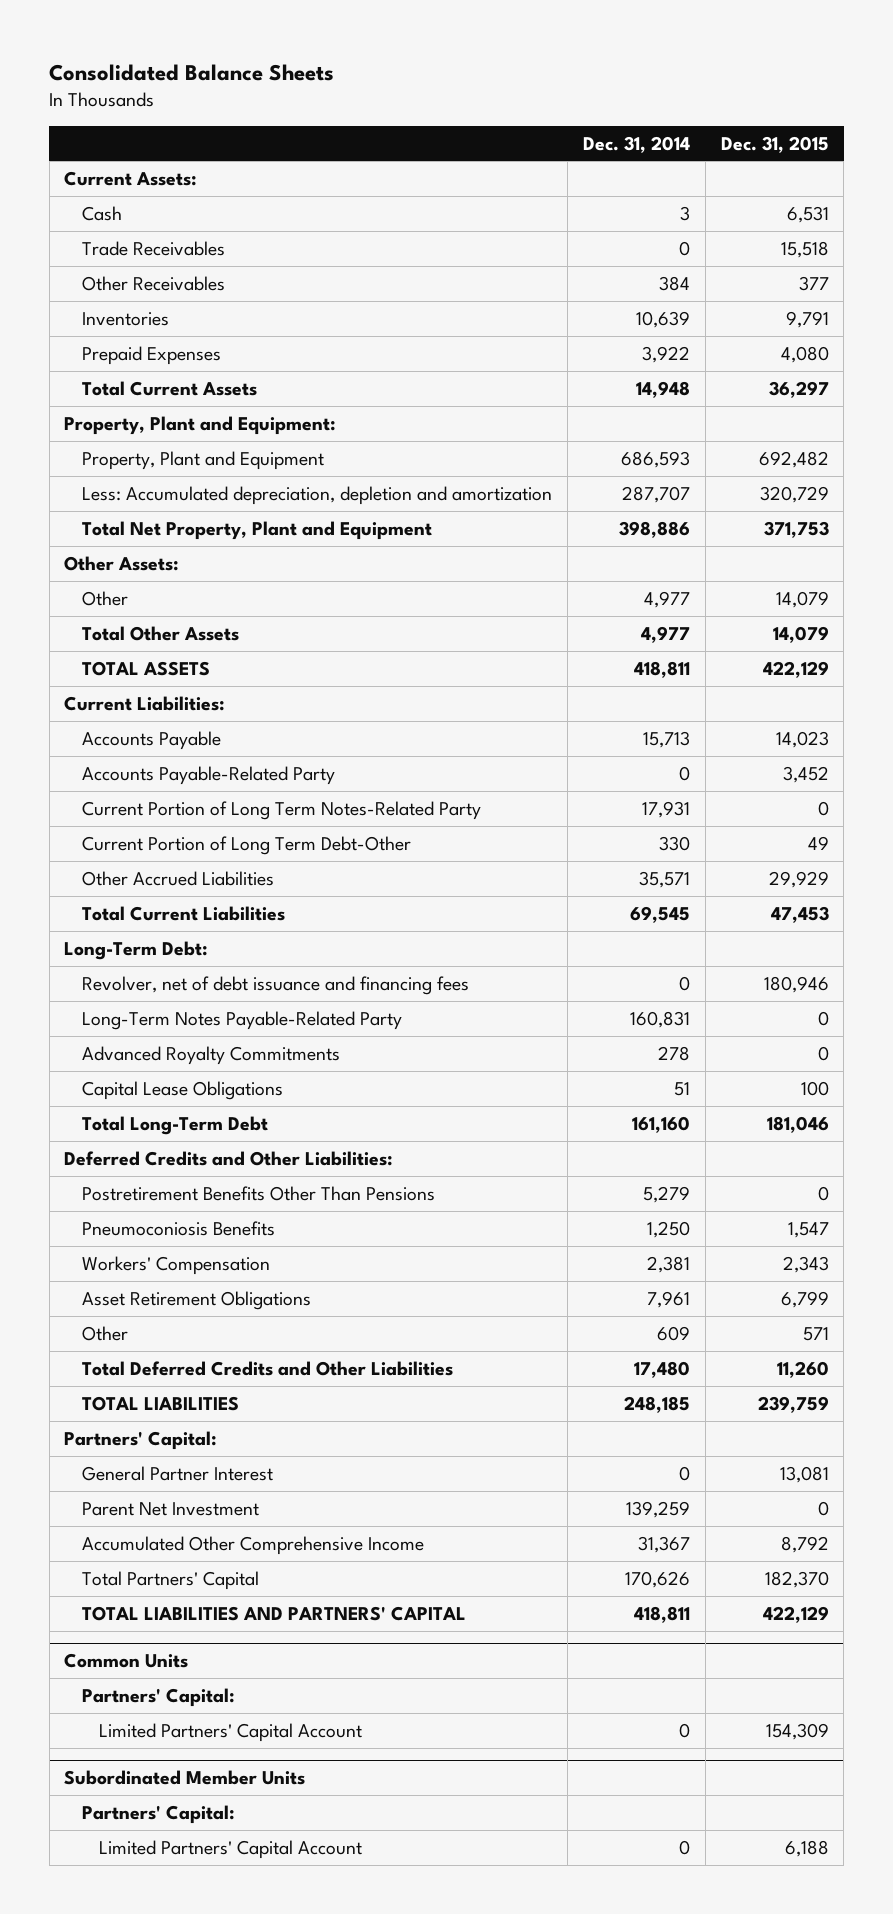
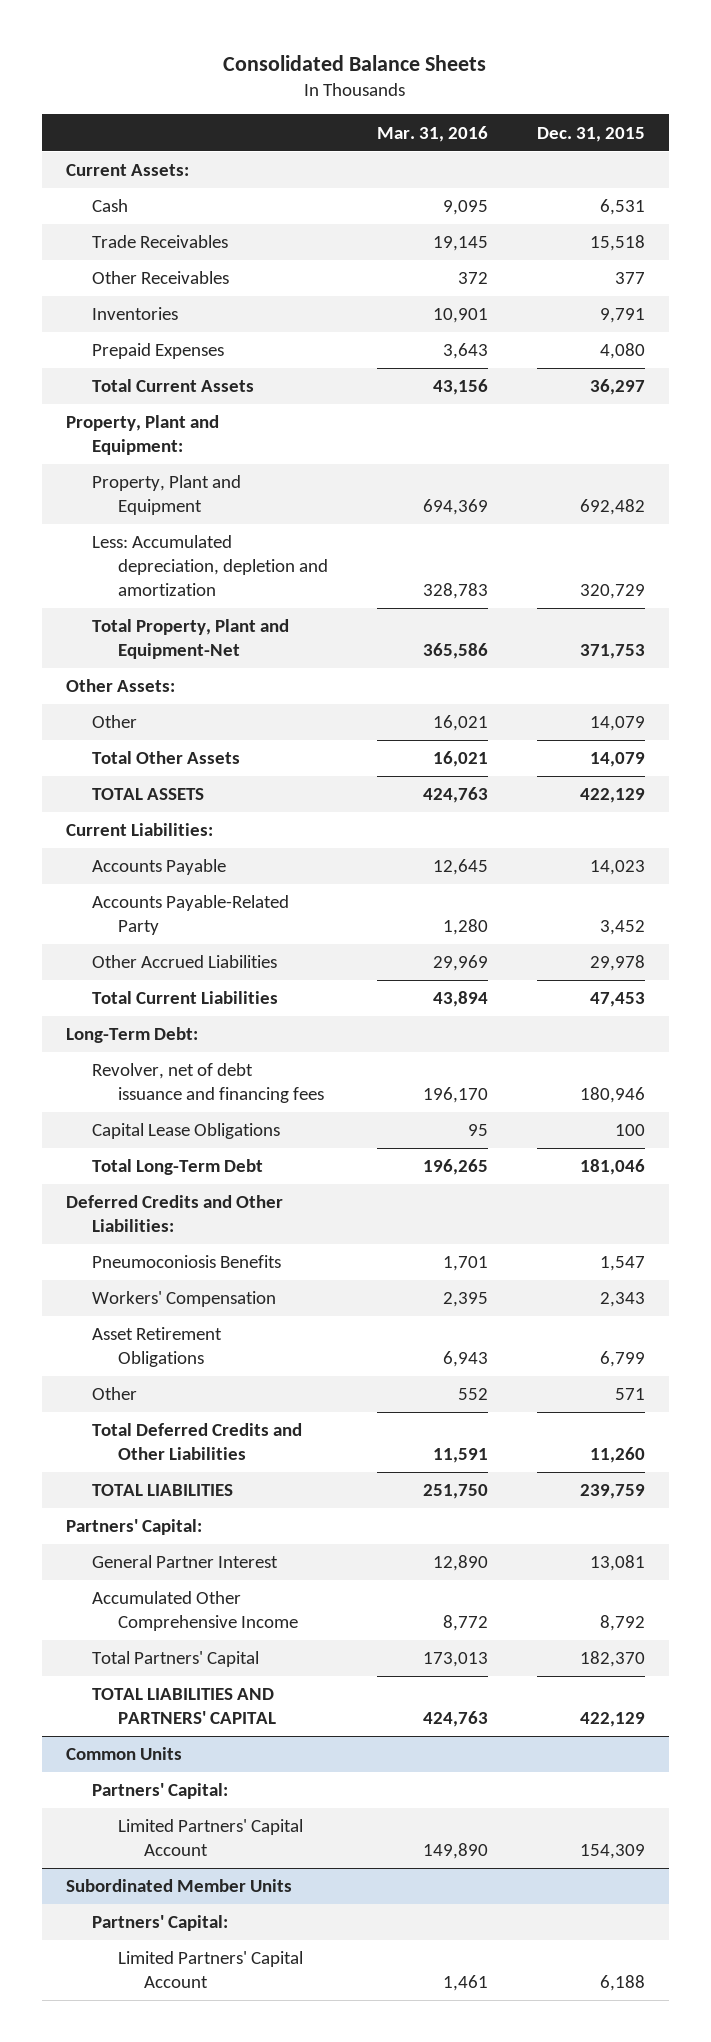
- | Dec. 31, 2014 | Dec. 31, 2015
+ | Mar. 31, 2016 | Dec. 31, 2015
- Total Net Property, Plant and Equipment | 398,886 | 371,753
+ Total Property, Plant and Equipment-Net | 365,586 | 371,753
- Current Portion of Long Term Notes-Related Party | 17,931 | 0
- Current Portion of Long Term Debt-Other | 330 | 49
- Other Accrued Liabilities | 35,571 | 29,929
+ Other Accrued Liabilities | 29,969 | 29,978
- Long-Term Notes Payable-Related Party | 160,831 | 0
- Advanced Royalty Commitments | 278 | 0
- Postretirement Benefits Other Than Pensions | 5,279 | 0
- Parent Net Investment | 139,259 | 0

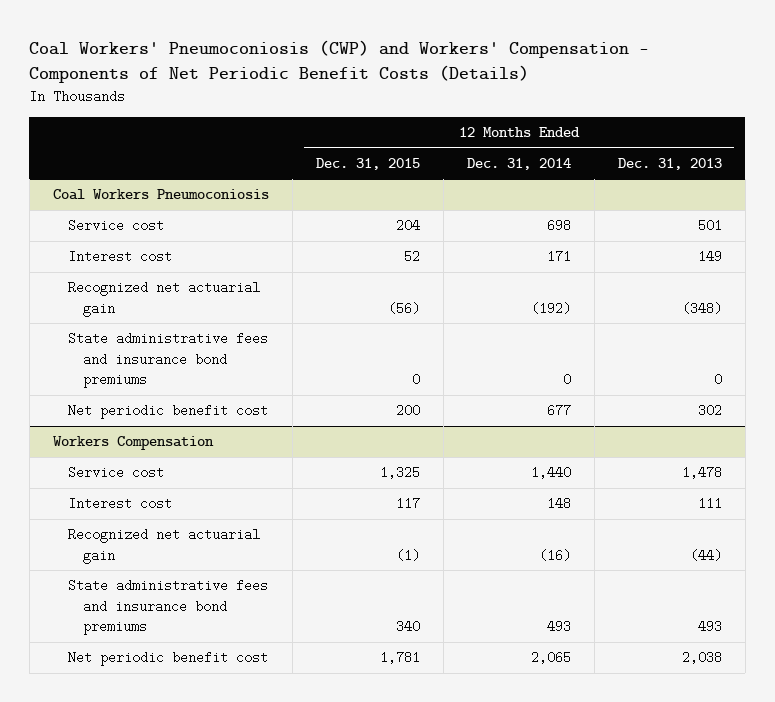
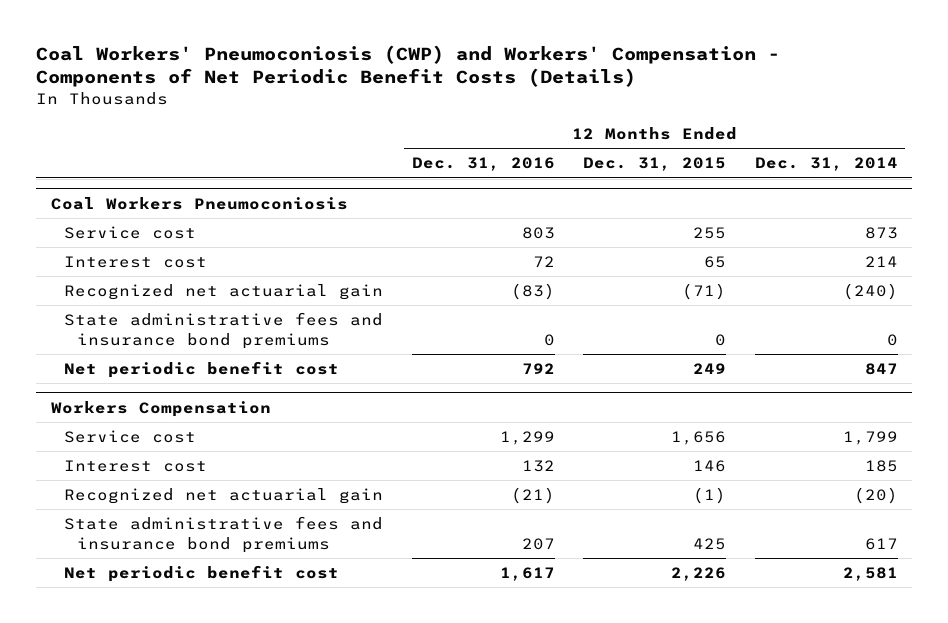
- | 12 Months Ended Dec. 31, 2015 | 12 Months Ended Dec. 31, 2014 | 12 Months Ended Dec. 31, 2013
+ | 12 Months Ended Dec. 31, 2016 | 12 Months Ended Dec. 31, 2015 | 12 Months Ended Dec. 31, 2014
@ Coal Workers Pneumoconiosis
- Service cost | 204 | 698 | 501
- Interest cost | 52 | 171 | 149
- Recognized net actuarial gain | (56) | (192) | (348)
+ Service cost | 803 | 255 | 873
+ Interest cost | 72 | 65 | 214
+ Recognized net actuarial gain | (83) | (71) | (240)
- Net periodic benefit cost | 200 | 677 | 302
+ Net periodic benefit cost | 792 | 249 | 847
@ Workers Compensation
- Service cost | 1,325 | 1,440 | 1,478
- Interest cost | 117 | 148 | 111
- Recognized net actuarial gain | (1) | (16) | (44)
- State administrative fees and insurance bond premiums | 340 | 493 | 493
- Net periodic benefit cost | 1,781 | 2,065 | 2,038
+ Service cost | 1,299 | 1,656 | 1,799
+ Interest cost | 132 | 146 | 185
+ Recognized net actuarial gain | (21) | (1) | (20)
+ State administrative fees and insurance bond premiums | 207 | 425 | 617
+ Net periodic benefit cost | 1,617 | 2,226 | 2,581

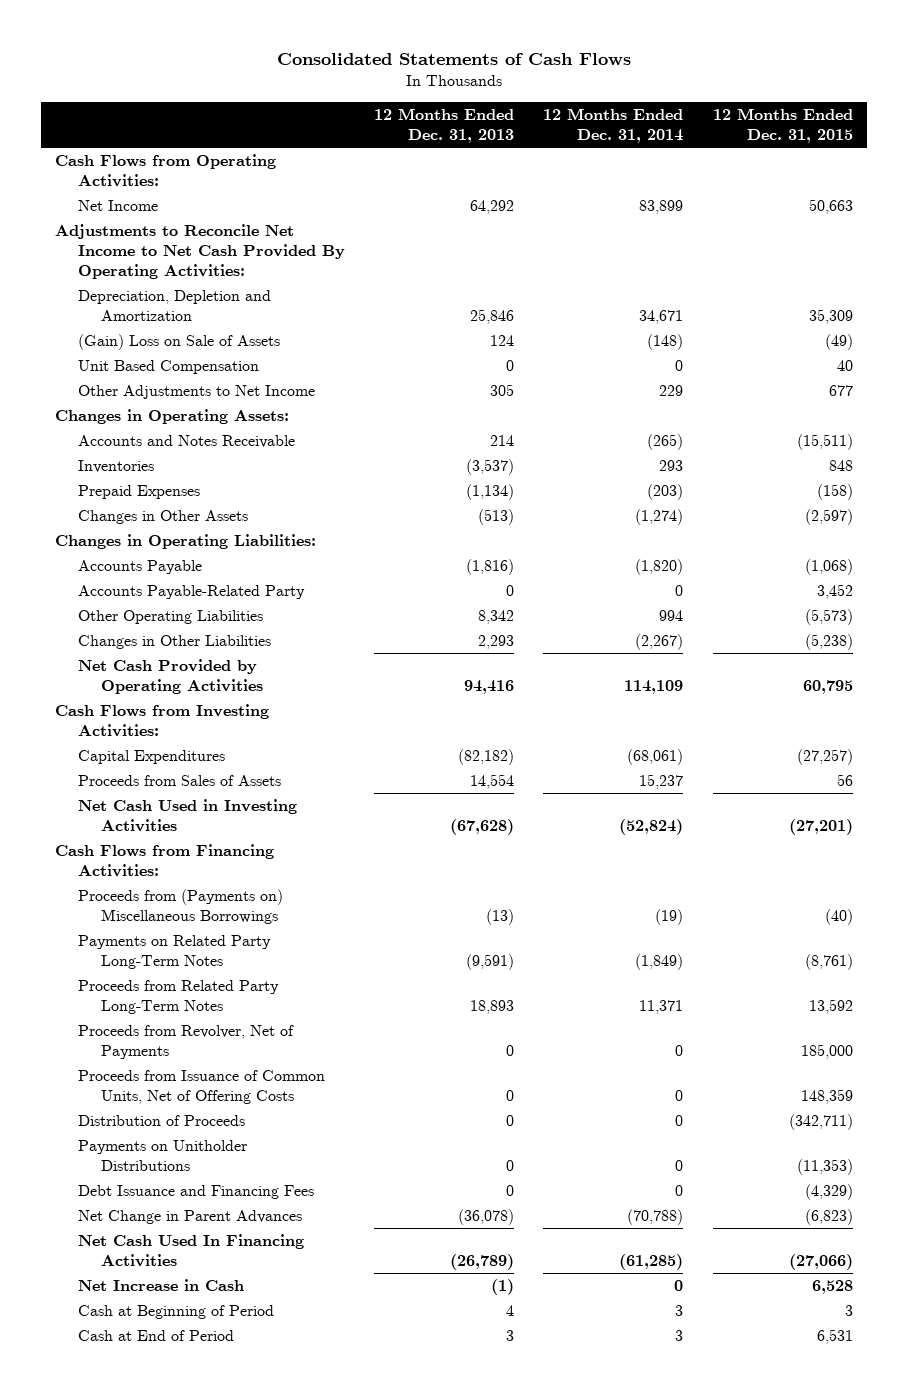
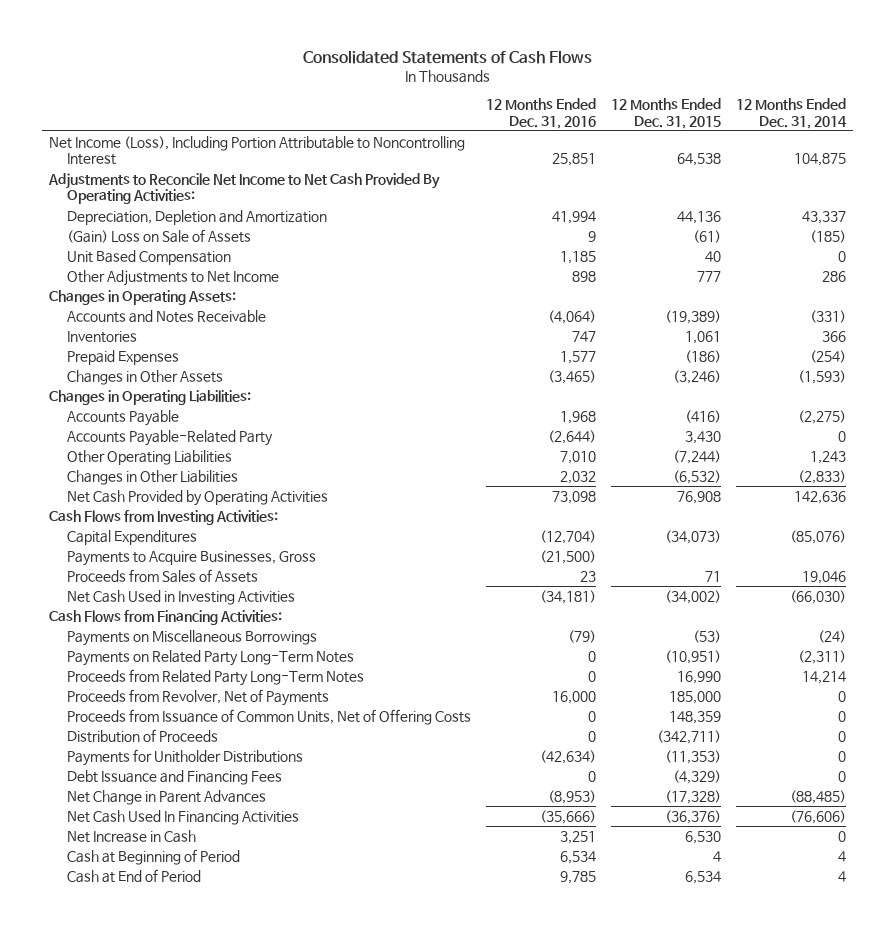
- | 12 Months Ended Dec. 31, 2013 | 12 Months Ended Dec. 31, 2014 | 12 Months Ended Dec. 31, 2015
+ | 12 Months Ended Dec. 31, 2016 | 12 Months Ended Dec. 31, 2015 | 12 Months Ended Dec. 31, 2014
- Cash Flows from Operating Activities:
- Net Income | 64,292 | 83,899 | 50,663
+ Net Income (Loss), Including Portion Attributable to Noncontrolling Interest | 25,851 | 64,538 | 104,875
- Depreciation, Depletion and Amortization | 25,846 | 34,671 | 35,309
- (Gain) Loss on Sale of Assets | 124 | (148) | (49)
+ Depreciation, Depletion and Amortization | 41,994 | 44,136 | 43,337
+ (Gain) Loss on Sale of Assets | 9 | (61) | (185)
- Other Adjustments to Net Income | 305 | 229 | 677
+ Other Adjustments to Net Income | 898 | 777 | 286
- Accounts and Notes Receivable | 214 | (265) | (15,511)
- Inventories | (3,537) | 293 | 848
- Prepaid Expenses | (1,134) | (203) | (158)
- Changes in Other Assets | (513) | (1,274) | (2,597)
+ Accounts and Notes Receivable | (4,064) | (19,389) | (331)
+ Inventories | 747 | 1,061 | 366
+ Prepaid Expenses | 1,577 | (186) | (254)
+ Changes in Other Assets | (3,465) | (3,246) | (1,593)
- Accounts Payable | (1,816) | (1,820) | (1,068)
- Accounts Payable-Related Party | 0 | 0 | 3,452
- Other Operating Liabilities | 8,342 | 994 | (5,573)
- Changes in Other Liabilities | 2,293 | (2,267) | (5,238)
- Net Cash Provided by Operating Activities | 94,416 | 114,109 | 60,795
+ Accounts Payable | 1,968 | (416) | (2,275)
+ Accounts Payable-Related Party | (2,644) | 3,430 | 0
+ Other Operating Liabilities | 7,010 | (7,244) | 1,243
+ Changes in Other Liabilities | 2,032 | (6,532) | (2,833)
+ Net Cash Provided by Operating Activities | 73,098 | 76,908 | 142,636
- Capital Expenditures | (82,182) | (68,061) | (27,257)
- Proceeds from Sales of Assets | 14,554 | 15,237 | 56
- Net Cash Used in Investing Activities | (67,628) | (52,824) | (27,201)
+ Capital Expenditures | (12,704) | (34,073) | (85,076)
+ Payments to Acquire Businesses, Gross | (21,500) | |
+ Proceeds from Sales of Assets | 23 | 71 | 19,046
+ Net Cash Used in Investing Activities | (34,181) | (34,002) | (66,030)
- Proceeds from (Payments on) Miscellaneous Borrowings | (13) | (19) | (40)
- Payments on Related Party Long-Term Notes | (9,591) | (1,849) | (8,761)
- Proceeds from Related Party Long-Term Notes | 18,893 | 11,371 | 13,592
+ Payments on Miscellaneous Borrowings | (79) | (53) | (24)
+ Payments on Related Party Long-Term Notes | 0 | (10,951) | (2,311)
+ Proceeds from Related Party Long-Term Notes | 0 | 16,990 | 14,214
- Payments on Unitholder Distributions | 0 | 0 | (11,353)
+ Payments for Unitholder Distributions | (42,634) | (11,353) | 0
- Net Change in Parent Advances | (36,078) | (70,788) | (6,823)
- Net Cash Used In Financing Activities | (26,789) | (61,285) | (27,066)
- Net Increase in Cash | (1) | 0 | 6,528
- Cash at Beginning of Period | 4 | 3 | 3
- Cash at End of Period | 3 | 3 | 6,531
+ Net Change in Parent Advances | (8,953) | (17,328) | (88,485)
+ Net Cash Used In Financing Activities | (35,666) | (36,376) | (76,606)
+ Net Increase in Cash | 3,251 | 6,530 | 0
+ Cash at Beginning of Period | 6,534 | 4 | 4
+ Cash at End of Period | 9,785 | 6,534 | 4

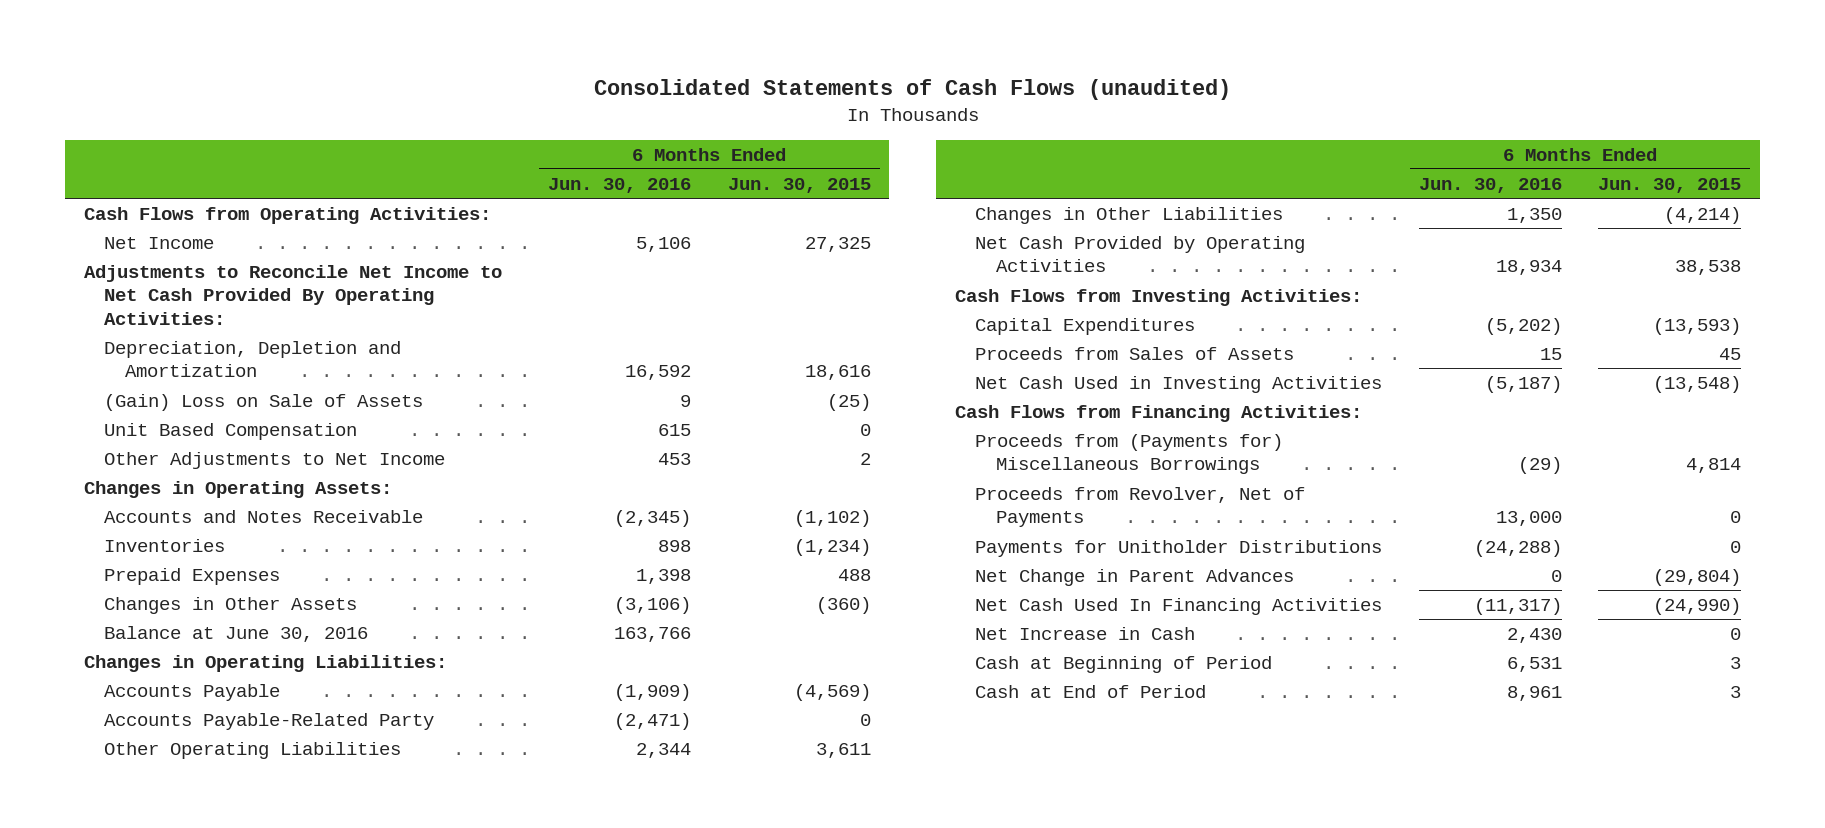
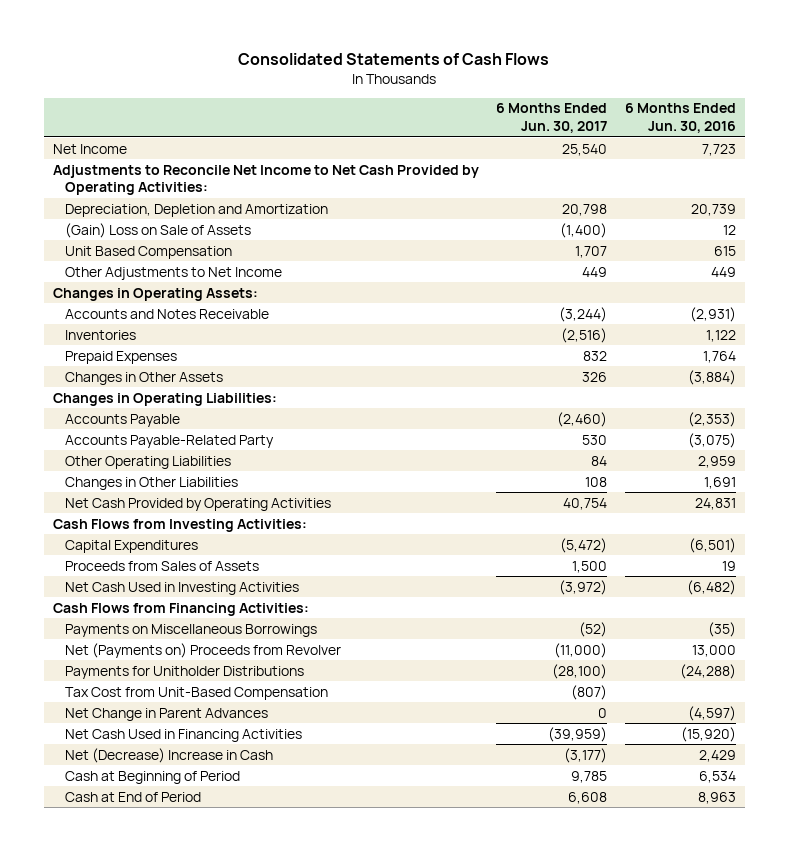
- Consolidated Statements of Cash Flows (unaudited)
+ Consolidated Statements of Cash Flows
- | 6 Months Ended Jun. 30, 2016 | 6 Months Ended Jun. 30, 2015
+ | 6 Months Ended Jun. 30, 2017 | 6 Months Ended Jun. 30, 2016
- Cash Flows from Operating Activities:
- Net Income | 5,106 | 27,325
- Adjustments to Reconcile Net Income to Net Cash Provided By Operating Activities:
- Depreciation, Depletion and Amortization | 16,592 | 18,616
- (Gain) Loss on Sale of Assets | 9 | (25)
+ Net Income | 25,540 | 7,723
+ Adjustments to Reconcile Net Income to Net Cash Provided by Operating Activities:
+ Depreciation, Depletion and Amortization | 20,798 | 20,739
+ (Gain) Loss on Sale of Assets | (1,400) | 12
- Other Adjustments to Net Income | 453 | 2
+ Other Adjustments to Net Income | 449 | 449
- Accounts and Notes Receivable | (2,345) | (1,102)
- Inventories | 898 | (1,234)
- Prepaid Expenses | 1,398 | 488
- Changes in Other Assets | (3,106) | (360)
- Balance at June 30, 2016 | 163,766 |
+ Accounts and Notes Receivable | (3,244) | (2,931)
+ Inventories | (2,516) | 1,122
+ Prepaid Expenses | 832 | 1,764
+ Changes in Other Assets | 326 | (3,884)
- Accounts Payable | (1,909) | (4,569)
- Accounts Payable-Related Party | (2,471) | 0
- Other Operating Liabilities | 2,344 | 3,611
- Changes in Other Liabilities | 1,350 | (4,214)
- Net Cash Provided by Operating Activities | 18,934 | 38,538
+ Accounts Payable | (2,460) | (2,353)
+ Accounts Payable-Related Party | 530 | (3,075)
+ Other Operating Liabilities | 84 | 2,959
+ Changes in Other Liabilities | 108 | 1,691
+ Net Cash Provided by Operating Activities | 40,754 | 24,831
- Capital Expenditures | (5,202) | (13,593)
- Proceeds from Sales of Assets | 15 | 45
- Net Cash Used in Investing Activities | (5,187) | (13,548)
+ Capital Expenditures | (5,472) | (6,501)
+ Proceeds from Sales of Assets | 1,500 | 19
+ Net Cash Used in Investing Activities | (3,972) | (6,482)
- Proceeds from (Payments for) Miscellaneous Borrowings | (29) | 4,814
- Proceeds from Revolver, Net of Payments | 13,000 | 0
+ Payments on Miscellaneous Borrowings | (52) | (35)
+ Net (Payments on) Proceeds from Revolver | (11,000) | 13,000
- Net Change in Parent Advances | 0 | (29,804)
- Net Cash Used In Financing Activities | (11,317) | (24,990)
- Net Increase in Cash | 2,430 | 0
- Cash at Beginning of Period | 6,531 | 3
- Cash at End of Period | 8,961 | 3
+ Tax Cost from Unit-Based Compensation | (807) |
+ Net Change in Parent Advances | 0 | (4,597)
+ Net Cash Used in Financing Activities | (39,959) | (15,920)
+ Net (Decrease) Increase in Cash | (3,177) | 2,429
+ Cash at Beginning of Period | 9,785 | 6,534
+ Cash at End of Period | 6,608 | 8,963

